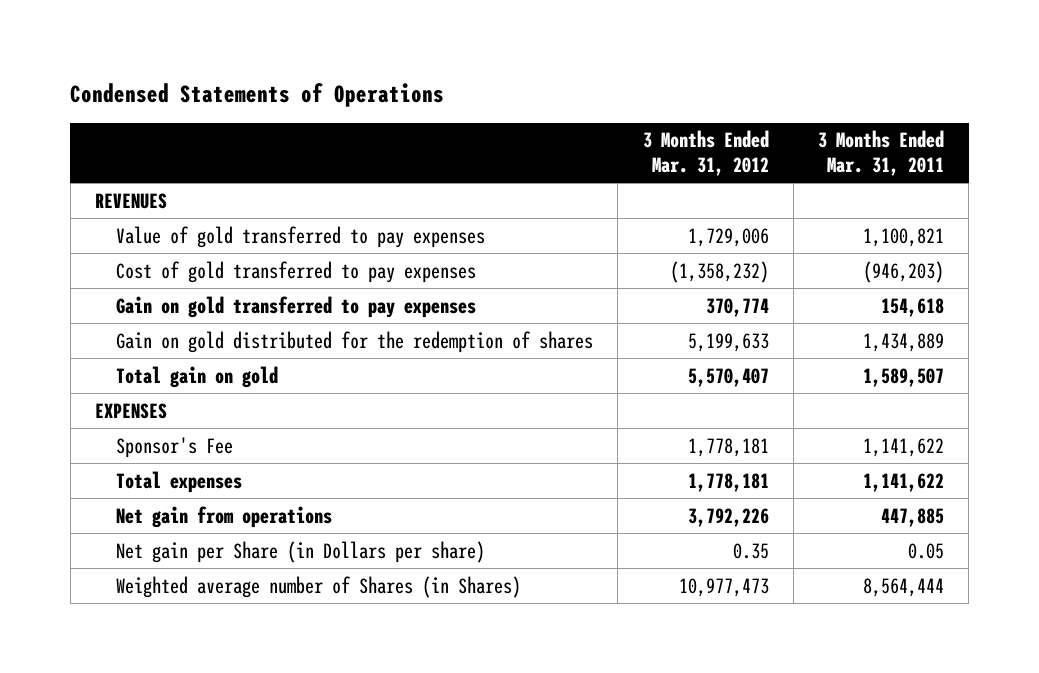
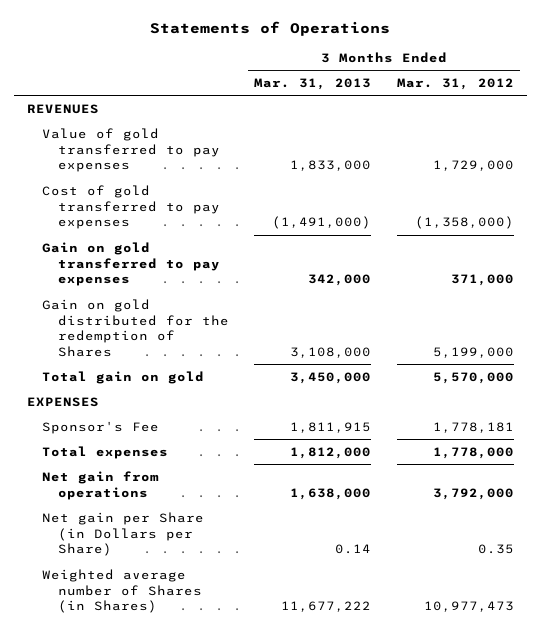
- Condensed Statements of Operations
+ Statements of Operations
- | 3 Months Ended Mar. 31, 2012 | 3 Months Ended Mar. 31, 2011
+ | 3 Months Ended Mar. 31, 2013 | 3 Months Ended Mar. 31, 2012
- Value of gold transferred to pay expenses | 1,729,006 | 1,100,821
- Cost of gold transferred to pay expenses | (1,358,232) | (946,203)
- Gain on gold transferred to pay expenses | 370,774 | 154,618
- Gain on gold distributed for the redemption of shares | 5,199,633 | 1,434,889
- Total gain on gold | 5,570,407 | 1,589,507
+ Value of gold transferred to pay expenses | 1,833,000 | 1,729,000
+ Cost of gold transferred to pay expenses | (1,491,000) | (1,358,000)
+ Gain on gold transferred to pay expenses | 342,000 | 371,000
+ Gain on gold distributed for the redemption of Shares | 3,108,000 | 5,199,000
+ Total gain on gold | 3,450,000 | 5,570,000
- Total expenses | 1,778,181 | 1,141,622
- Net gain from operations | 3,792,226 | 447,885
- Net gain per Share (in Dollars per share) | 0.35 | 0.05
+ Total expenses | 1,812,000 | 1,778,000
+ Net gain from operations | 1,638,000 | 3,792,000
+ Net gain per Share (in Dollars per Share) | 0.14 | 0.35

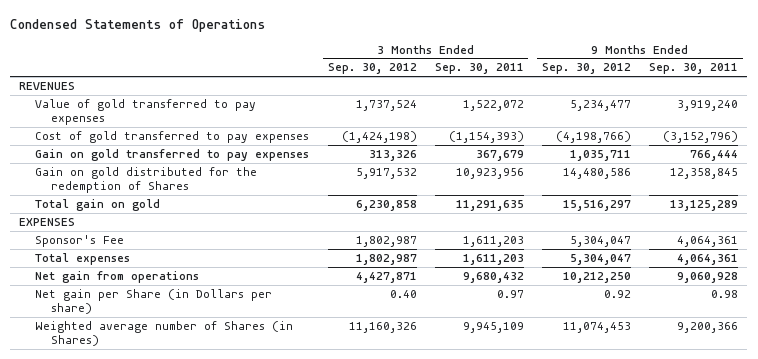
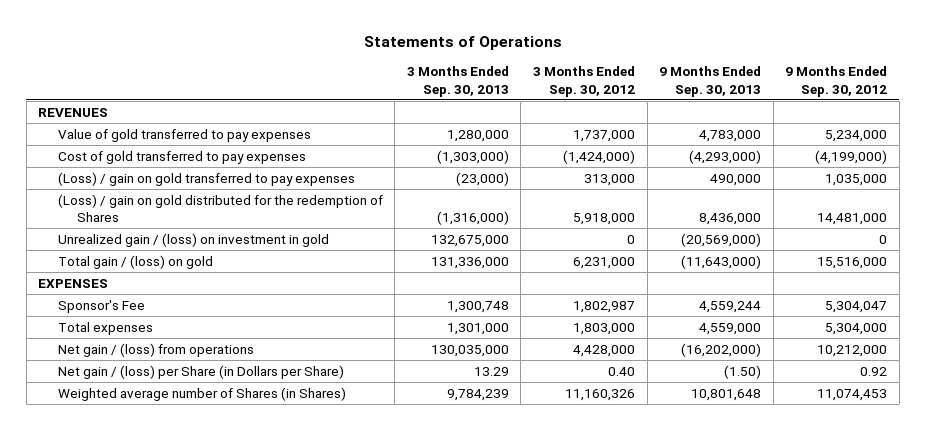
- Condensed Statements of Operations
+ Statements of Operations
- | 3 Months Ended Sep. 30, 2012 | 3 Months Ended Sep. 30, 2011 | 9 Months Ended Sep. 30, 2012 | 9 Months Ended Sep. 30, 2011
+ | 3 Months Ended Sep. 30, 2013 | 3 Months Ended Sep. 30, 2012 | 9 Months Ended Sep. 30, 2013 | 9 Months Ended Sep. 30, 2012
- Value of gold transferred to pay expenses | 1,737,524 | 1,522,072 | 5,234,477 | 3,919,240
- Cost of gold transferred to pay expenses | (1,424,198) | (1,154,393) | (4,198,766) | (3,152,796)
- Gain on gold transferred to pay expenses | 313,326 | 367,679 | 1,035,711 | 766,444
- Gain on gold distributed for the redemption of Shares | 5,917,532 | 10,923,956 | 14,480,586 | 12,358,845
- Total gain on gold | 6,230,858 | 11,291,635 | 15,516,297 | 13,125,289
+ Value of gold transferred to pay expenses | 1,280,000 | 1,737,000 | 4,783,000 | 5,234,000
+ Cost of gold transferred to pay expenses | (1,303,000) | (1,424,000) | (4,293,000) | (4,199,000)
+ (Loss) / gain on gold transferred to pay expenses | (23,000) | 313,000 | 490,000 | 1,035,000
+ (Loss) / gain on gold distributed for the redemption of Shares | (1,316,000) | 5,918,000 | 8,436,000 | 14,481,000
+ Unrealized gain / (loss) on investment in gold | 132,675,000 | 0 | (20,569,000) | 0
+ Total gain / (loss) on gold | 131,336,000 | 6,231,000 | (11,643,000) | 15,516,000
- Total expenses | 1,802,987 | 1,611,203 | 5,304,047 | 4,064,361
- Net gain from operations | 4,427,871 | 9,680,432 | 10,212,250 | 9,060,928
- Net gain per Share (in Dollars per share) | 0.40 | 0.97 | 0.92 | 0.98
+ Total expenses | 1,301,000 | 1,803,000 | 4,559,000 | 5,304,000
+ Net gain / (loss) from operations | 130,035,000 | 4,428,000 | (16,202,000) | 10,212,000
+ Net gain / (loss) per Share (in Dollars per Share) | 13.29 | 0.40 | (1.50) | 0.92

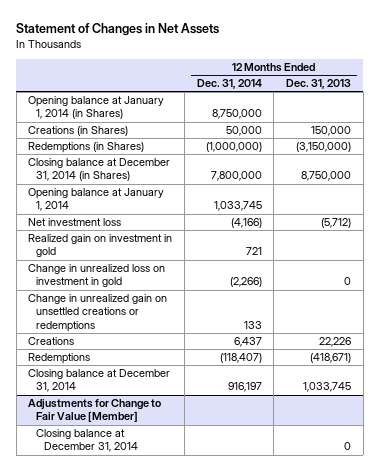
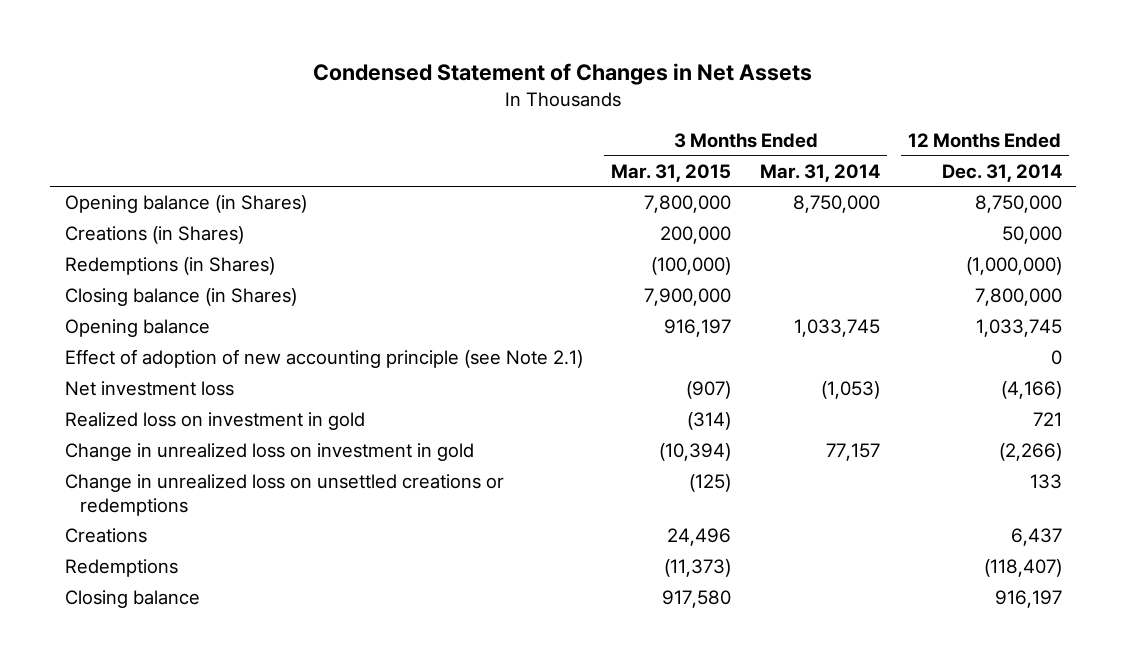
- Statement of Changes in Net Assets
+ Condensed Statement of Changes in Net Assets
- | 12 Months Ended Dec. 31, 2014 | 12 Months Ended Dec. 31, 2013
+ | 3 Months Ended Mar. 31, 2015 | 3 Months Ended Mar. 31, 2014 | 12 Months Ended Dec. 31, 2014
- Opening balance at January 1, 2014 (in Shares) | 8,750,000 |
+ Opening balance (in Shares) | 7,800,000 | 8,750,000 | 8,750,000
- Closing balance at December 31, 2014 (in Shares) | 7,800,000 | 8,750,000
- Opening balance at January 1, 2014 | 1,033,745 |
+ Closing balance (in Shares) | 7,900,000 | | 7,800,000
+ Opening balance | 916,197 | 1,033,745 | 1,033,745
+ Effect of adoption of new accounting principle (see Note 2.1) | | | 0
- Realized gain on investment in gold | 721 |
+ Realized loss on investment in gold | (314) | | 721
- Change in unrealized gain on unsettled creations or redemptions | 133 |
+ Change in unrealized loss on unsettled creations or redemptions | (125) | | 133
- Closing balance at December 31, 2014 | 916,197 | 1,033,745
- Adjustments for Change to Fair Value [Member]
- Closing balance at December 31, 2014 | | 0
+ Closing balance | 917,580 | | 916,197

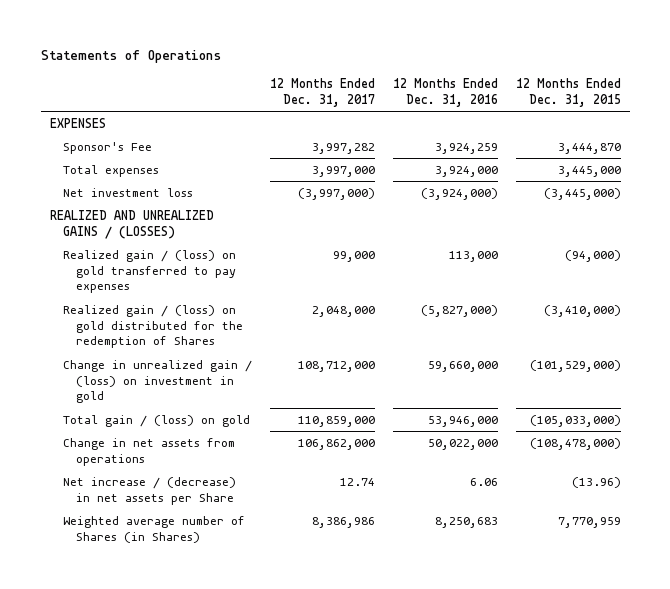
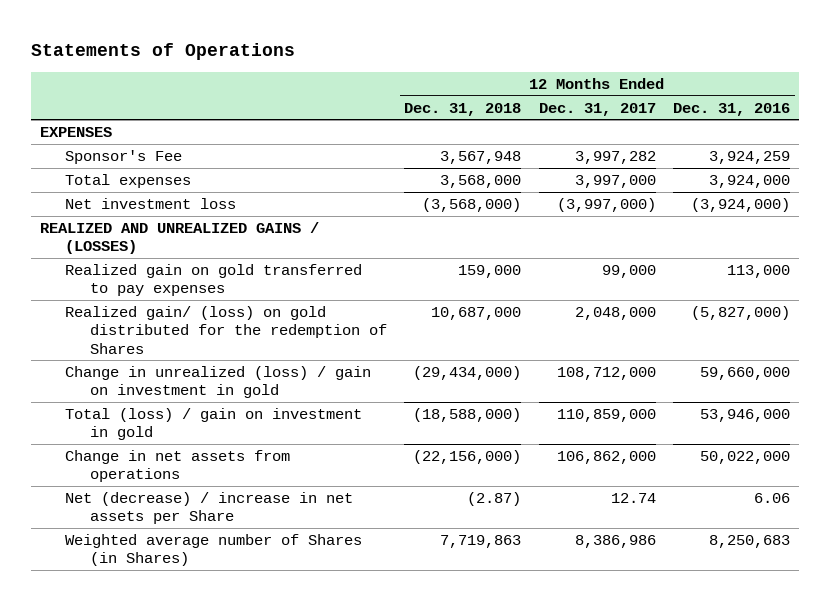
- | 12 Months Ended Dec. 31, 2017 | 12 Months Ended Dec. 31, 2016 | 12 Months Ended Dec. 31, 2015
+ | 12 Months Ended Dec. 31, 2018 | 12 Months Ended Dec. 31, 2017 | 12 Months Ended Dec. 31, 2016
- Realized gain / (loss) on gold transferred to pay expenses | 99,000 | 113,000 | (94,000)
- Realized gain / (loss) on gold distributed for the redemption of Shares | 2,048,000 | (5,827,000) | (3,410,000)
- Change in unrealized gain / (loss) on investment in gold | 108,712,000 | 59,660,000 | (101,529,000)
- Total gain / (loss) on gold | 110,859,000 | 53,946,000 | (105,033,000)
+ Realized gain on gold transferred to pay expenses | 159,000 | 99,000 | 113,000
+ Realized gain/ (loss) on gold distributed for the redemption of Shares | 10,687,000 | 2,048,000 | (5,827,000)
+ Change in unrealized (loss) / gain on investment in gold | (29,434,000) | 108,712,000 | 59,660,000
+ Total (loss) / gain on investment in gold | (18,588,000) | 110,859,000 | 53,946,000
- Net increase / (decrease) in net assets per Share | 12.74 | 6.06 | (13.96)
+ Net (decrease) / increase in net assets per Share | (2.87) | 12.74 | 6.06

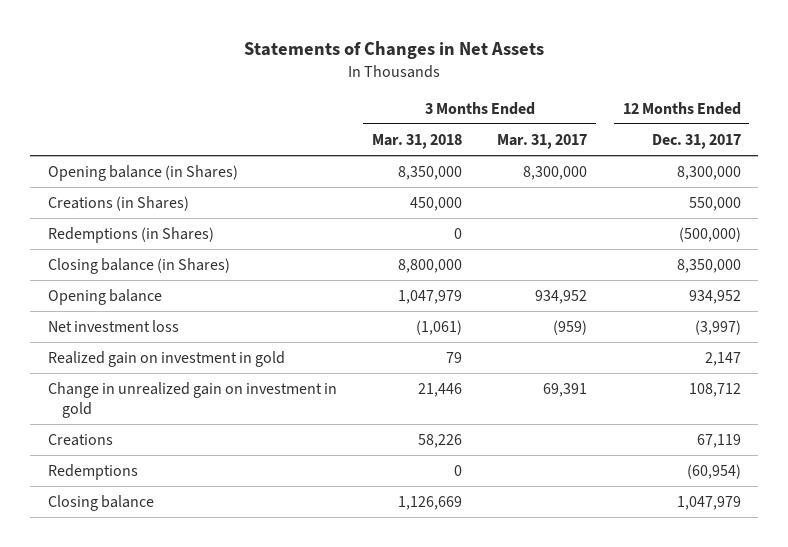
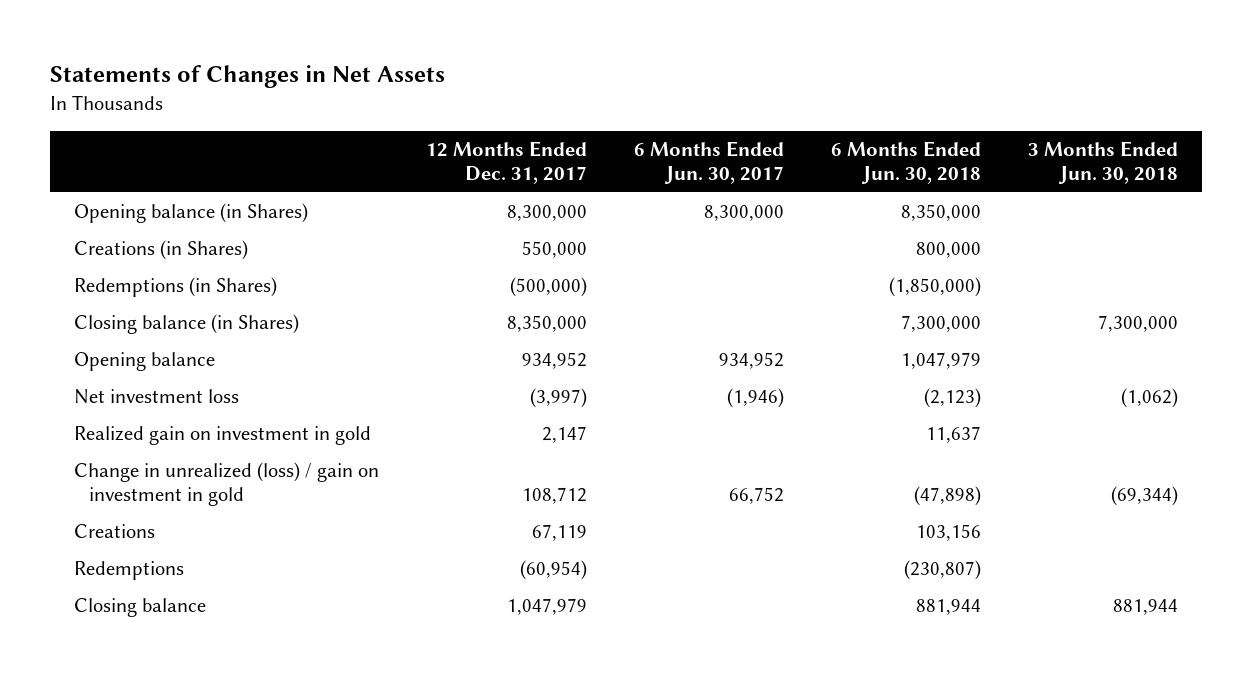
- | 3 Months Ended Mar. 31, 2018 | 3 Months Ended Mar. 31, 2017 | 12 Months Ended Dec. 31, 2017
+ | 12 Months Ended Dec. 31, 2017 | 6 Months Ended Jun. 30, 2017 | 6 Months Ended Jun. 30, 2018 | 3 Months Ended Jun. 30, 2018
- Change in unrealized gain on investment in gold | 21,446 | 69,391 | 108,712
+ Change in unrealized (loss) / gain on investment in gold | 108,712 | 66,752 | (47,898) | (69,344)

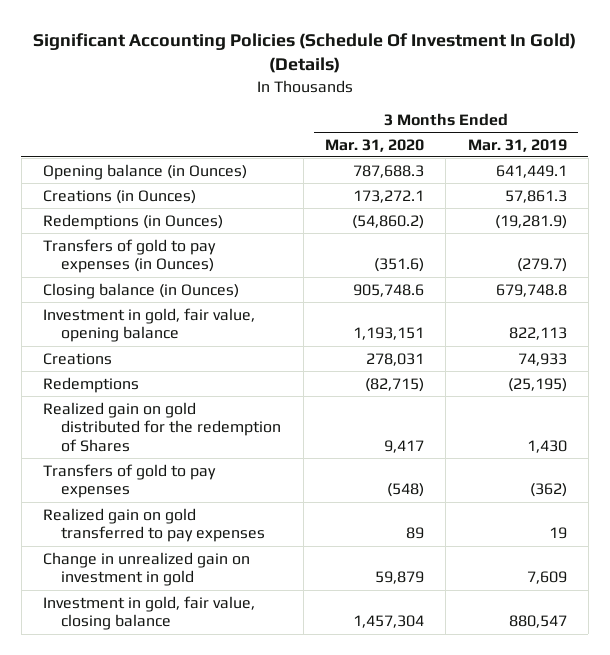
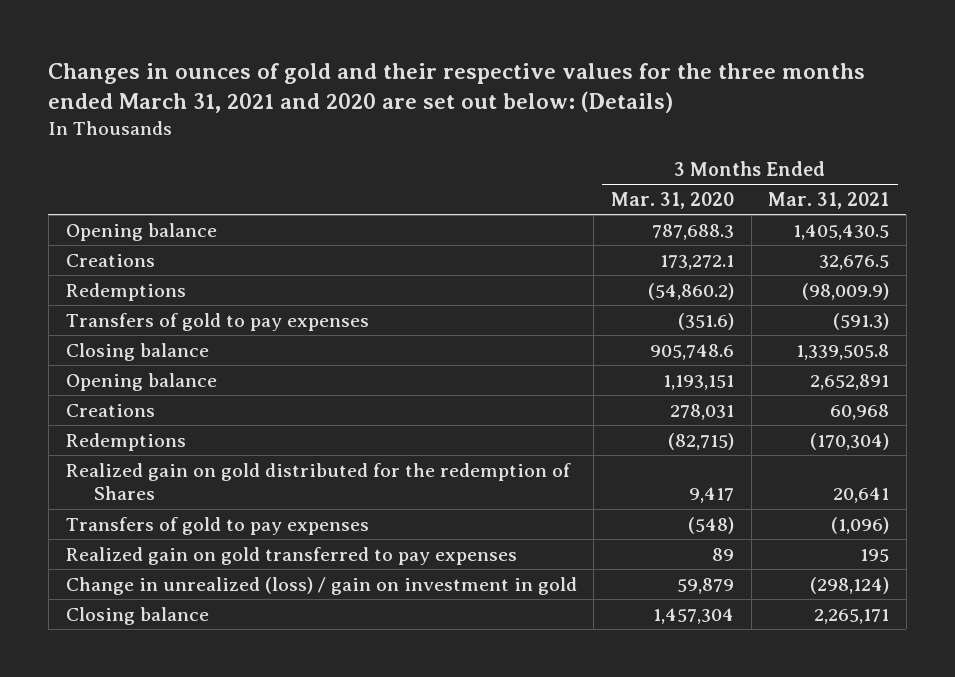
- Significant Accounting Policies (Schedule Of Investment In Gold) (Details)
+ Changes in ounces of gold and their respective values for the three months ended March 31, 2021 and 2020 are set out below: (Details)
- | 3 Months Ended Mar. 31, 2020 | 3 Months Ended Mar. 31, 2019
+ | 3 Months Ended Mar. 31, 2020 | 3 Months Ended Mar. 31, 2021
- Opening balance (in Ounces) | 787,688.3 | 641,449.1
- Creations (in Ounces) | 173,272.1 | 57,861.3
- Redemptions (in Ounces) | (54,860.2) | (19,281.9)
- Transfers of gold to pay expenses (in Ounces) | (351.6) | (279.7)
- Closing balance (in Ounces) | 905,748.6 | 679,748.8
- Investment in gold, fair value, opening balance | 1,193,151 | 822,113
+ Opening balance | 787,688.3 | 1,405,430.5
+ Creations | 173,272.1 | 32,676.5
+ Redemptions | (54,860.2) | (98,009.9)
+ Transfers of gold to pay expenses | (351.6) | (591.3)
+ Closing balance | 905,748.6 | 1,339,505.8
+ Opening balance | 1,193,151 | 2,652,891
- Change in unrealized gain on investment in gold | 59,879 | 7,609
- Investment in gold, fair value, closing balance | 1,457,304 | 880,547
+ Change in unrealized (loss) / gain on investment in gold | 59,879 | (298,124)
+ Closing balance | 1,457,304 | 2,265,171

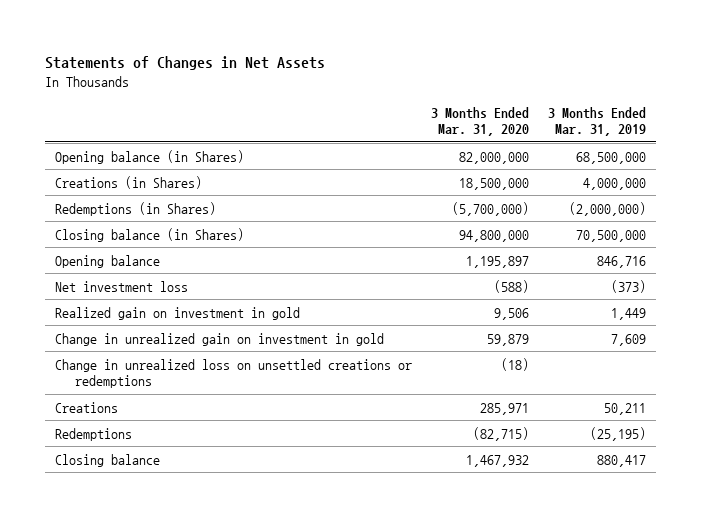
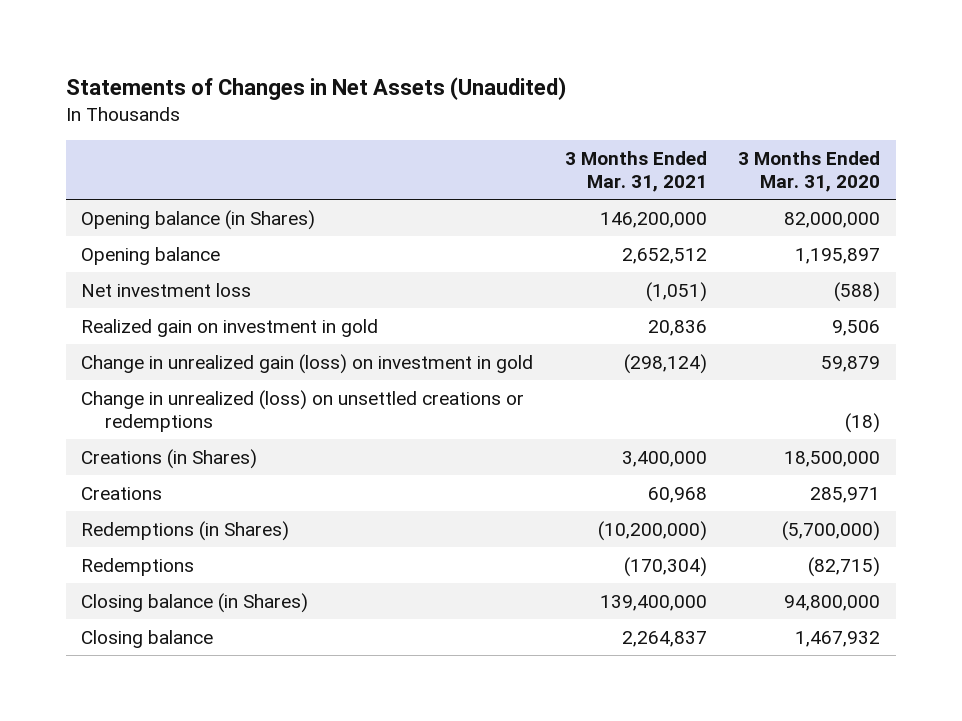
- Statements of Changes in Net Assets
+ Statements of Changes in Net Assets (Unaudited)
- | 3 Months Ended Mar. 31, 2020 | 3 Months Ended Mar. 31, 2019
+ | 3 Months Ended Mar. 31, 2021 | 3 Months Ended Mar. 31, 2020
- Change in unrealized gain on investment in gold | 59,879 | 7,609
- Change in unrealized loss on unsettled creations or redemptions | (18) |
+ Change in unrealized gain (loss) on investment in gold | (298,124) | 59,879
+ Change in unrealized (loss) on unsettled creations or redemptions | | (18)
moved down: Creations (in Shares) | 3,400,000 | 18,500,000
moved down: Redemptions (in Shares) | (10,200,000) | (5,700,000)
moved down: Closing balance (in Shares) | 139,400,000 | 94,800,000

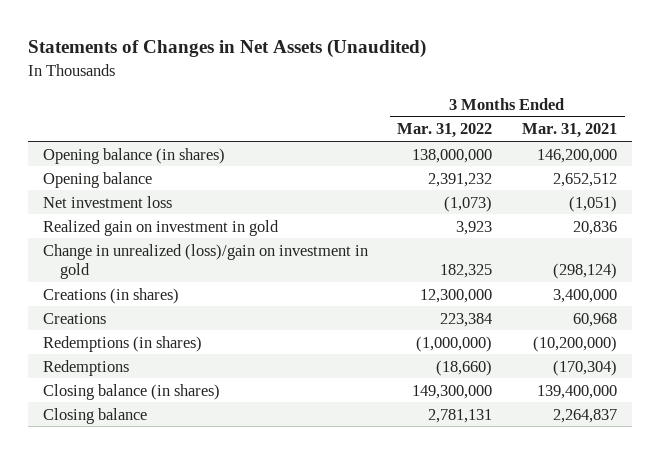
- | 3 Months Ended Mar. 31, 2021 | 3 Months Ended Mar. 31, 2020
+ | 3 Months Ended Mar. 31, 2022 | 3 Months Ended Mar. 31, 2021
- Opening balance (in Shares) | 146,200,000 | 82,000,000
+ Opening balance (in shares) | 138,000,000 | 146,200,000
- Change in unrealized gain (loss) on investment in gold | (298,124) | 59,879
- Change in unrealized (loss) on unsettled creations or redemptions | | (18)
- Creations (in Shares) | 3,400,000 | 18,500,000
+ Change in unrealized (loss)/gain on investment in gold | 182,325 | (298,124)
+ Creations (in shares) | 12,300,000 | 3,400,000
- Redemptions (in Shares) | (10,200,000) | (5,700,000)
+ Redemptions (in shares) | (1,000,000) | (10,200,000)
- Closing balance (in Shares) | 139,400,000 | 94,800,000
+ Closing balance (in shares) | 149,300,000 | 139,400,000

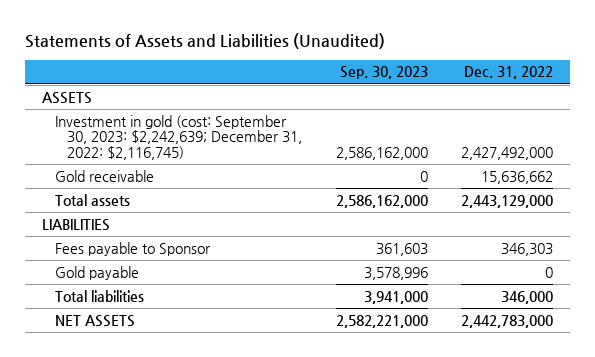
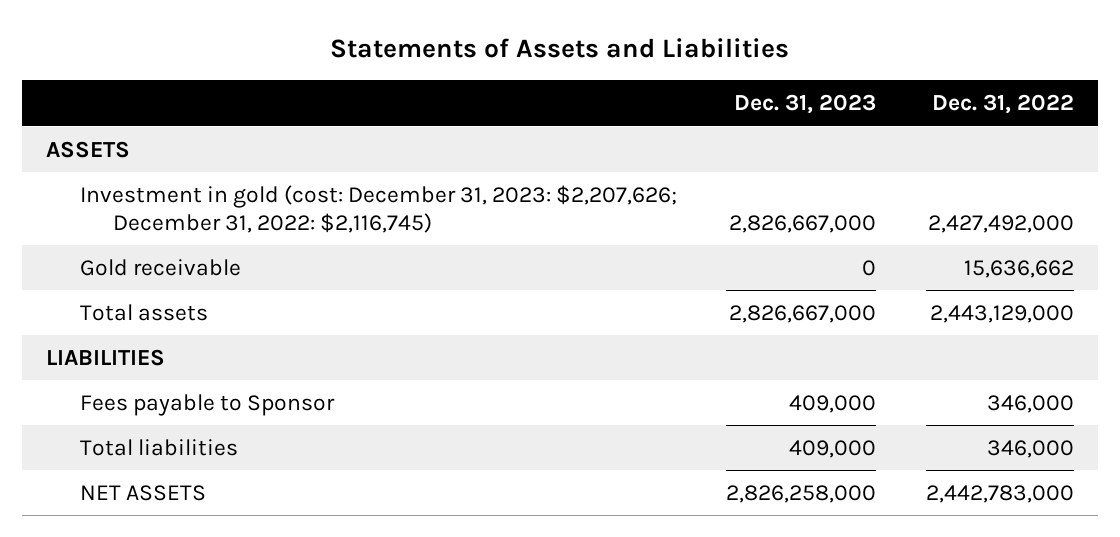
- Statements of Assets and Liabilities (Unaudited)
+ Statements of Assets and Liabilities
- | Sep. 30, 2023 | Dec. 31, 2022
+ | Dec. 31, 2023 | Dec. 31, 2022
- Investment in gold (cost: September 30, 2023: $2,242,639; December 31, 2022: $2,116,745) | 2,586,162,000 | 2,427,492,000
+ Investment in gold (cost: December 31, 2023: $2,207,626; December 31, 2022: $2,116,745) | 2,826,667,000 | 2,427,492,000
- Fees payable to Sponsor | 361,603 | 346,303
- Gold payable | 3,578,996 | 0
+ Fees payable to Sponsor | 409,000 | 346,000

